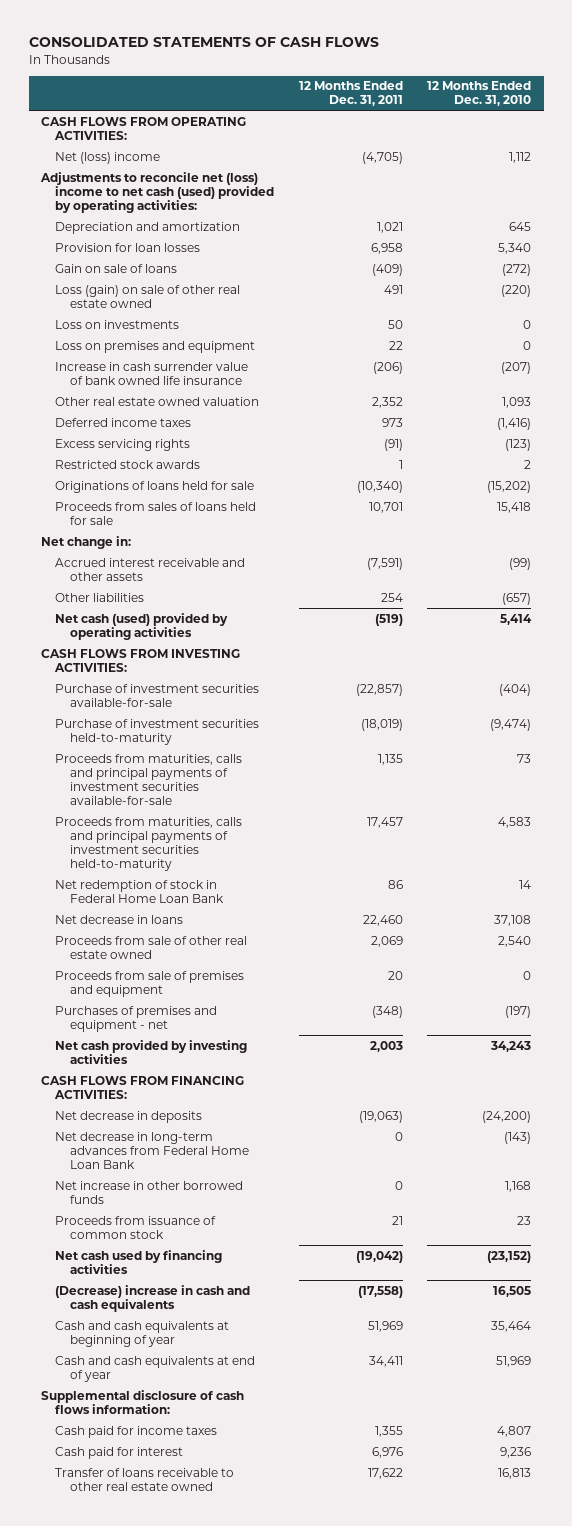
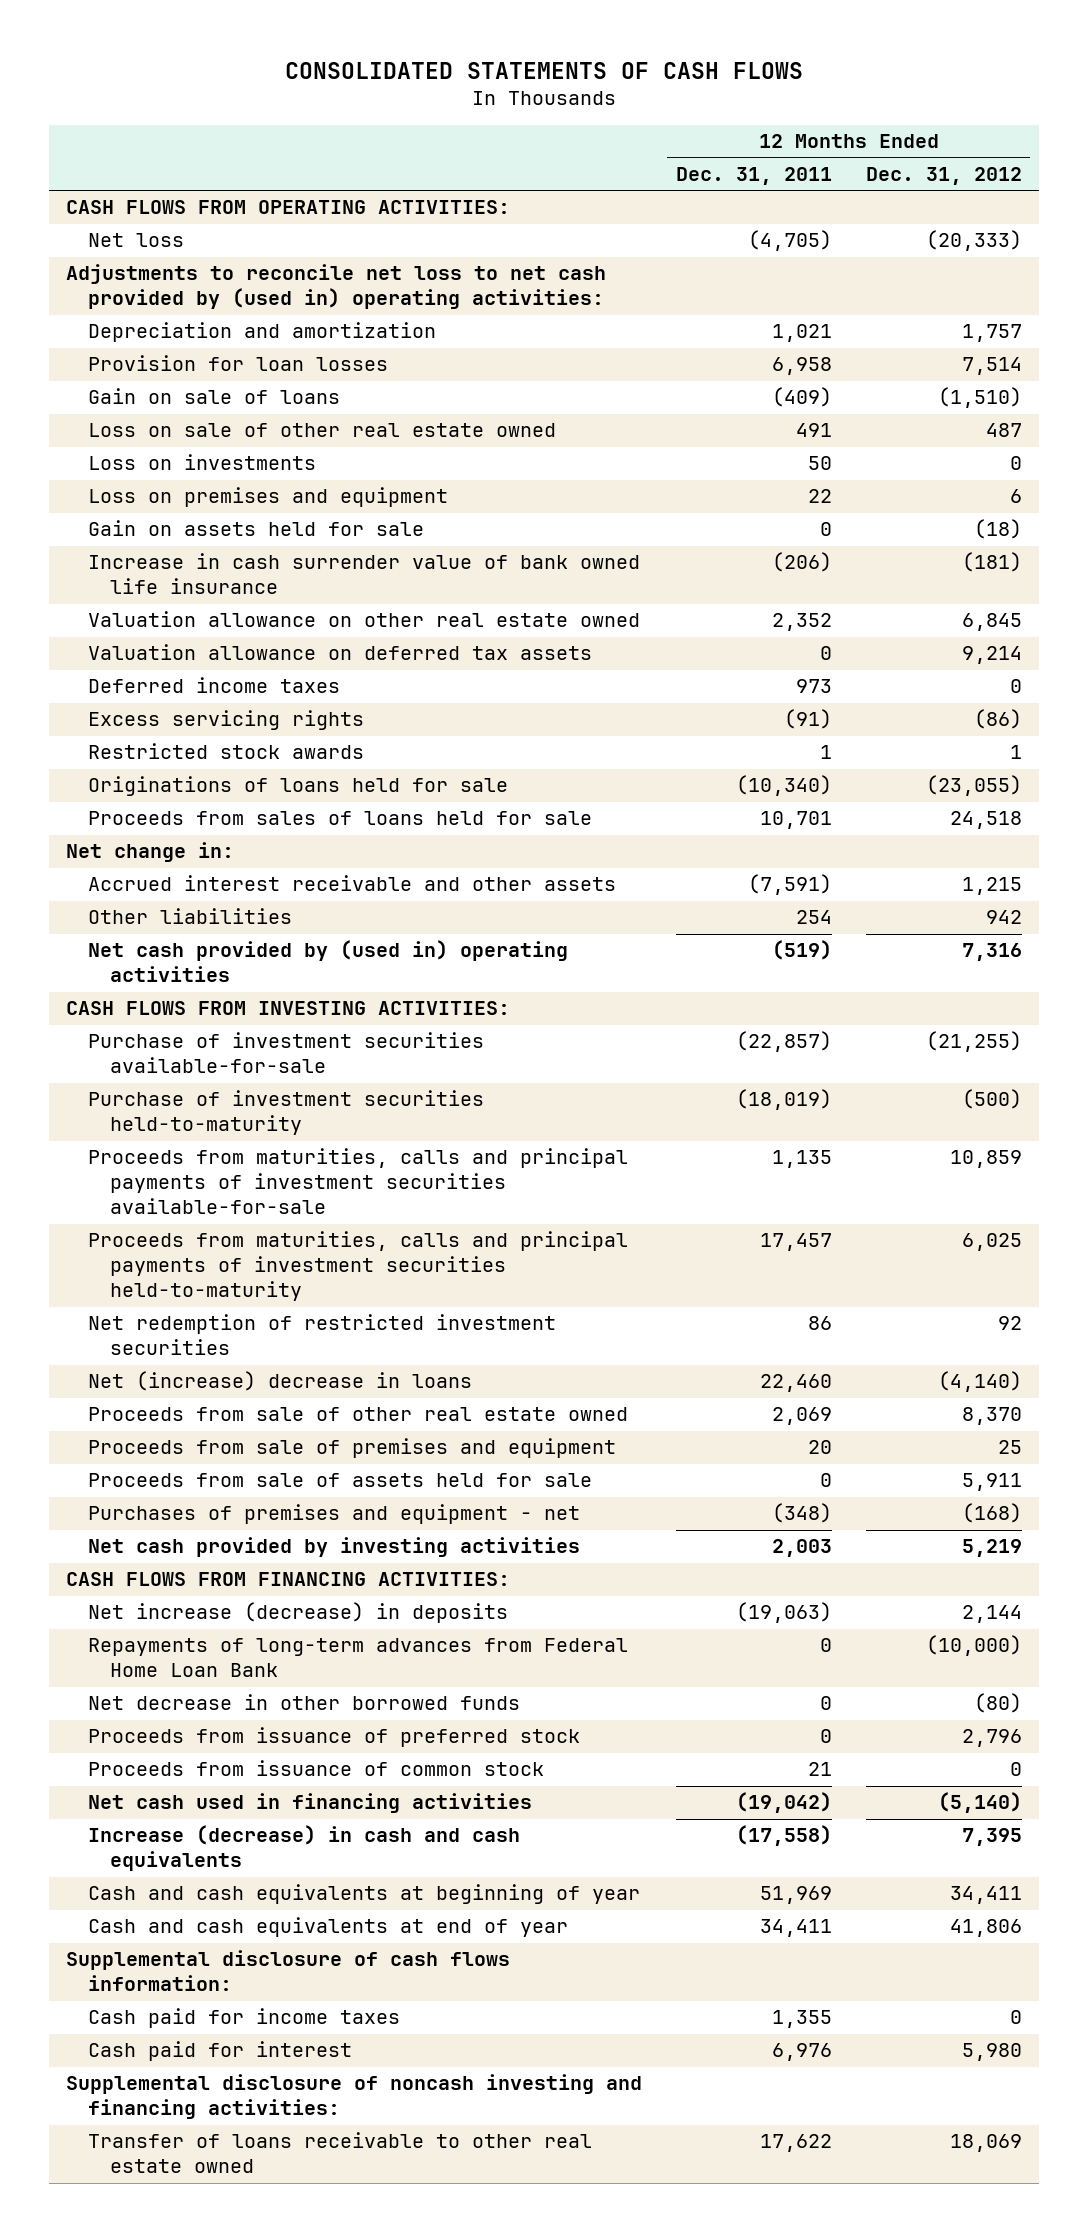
- | 12 Months Ended Dec. 31, 2011 | 12 Months Ended Dec. 31, 2010
+ | 12 Months Ended Dec. 31, 2011 | 12 Months Ended Dec. 31, 2012
- Net (loss) income | (4,705) | 1,112
- Adjustments to reconcile net (loss) income to net cash (used) provided by operating activities:
+ Net loss | (4,705) | (20,333)
+ Adjustments to reconcile net loss to net cash provided by (used in) operating activities:
- Loss (gain) on sale of other real estate owned | 491 | (220)
+ Loss on sale of other real estate owned | 491 | 487
+ Gain on assets held for sale | 0 | (18)
- Other real estate owned valuation | 2,352 | 1,093
+ Valuation allowance on other real estate owned | 2,352 | 6,845
+ Valuation allowance on deferred tax assets | 0 | 9,214
- Net cash (used) provided by operating activities | (519) | 5,414
+ Net cash provided by (used in) operating activities | (519) | 7,316
- Net redemption of stock in Federal Home Loan Bank | 86 | 14
- Net decrease in loans | 22,460 | 37,108
+ Net redemption of restricted investment securities | 86 | 92
+ Net (increase) decrease in loans | 22,460 | (4,140)
+ Proceeds from sale of assets held for sale | 0 | 5,911
- Net decrease in deposits | (19,063) | (24,200)
- Net decrease in long-term advances from Federal Home Loan Bank | 0 | (143)
- Net increase in other borrowed funds | 0 | 1,168
+ Net increase (decrease) in deposits | (19,063) | 2,144
+ Repayments of long-term advances from Federal Home Loan Bank | 0 | (10,000)
+ Net decrease in other borrowed funds | 0 | (80)
+ Proceeds from issuance of preferred stock | 0 | 2,796
- Net cash used by financing activities | (19,042) | (23,152)
- (Decrease) increase in cash and cash equivalents | (17,558) | 16,505
+ Net cash used in financing activities | (19,042) | (5,140)
+ Increase (decrease) in cash and cash equivalents | (17,558) | 7,395
+ Supplemental disclosure of noncash investing and financing activities:

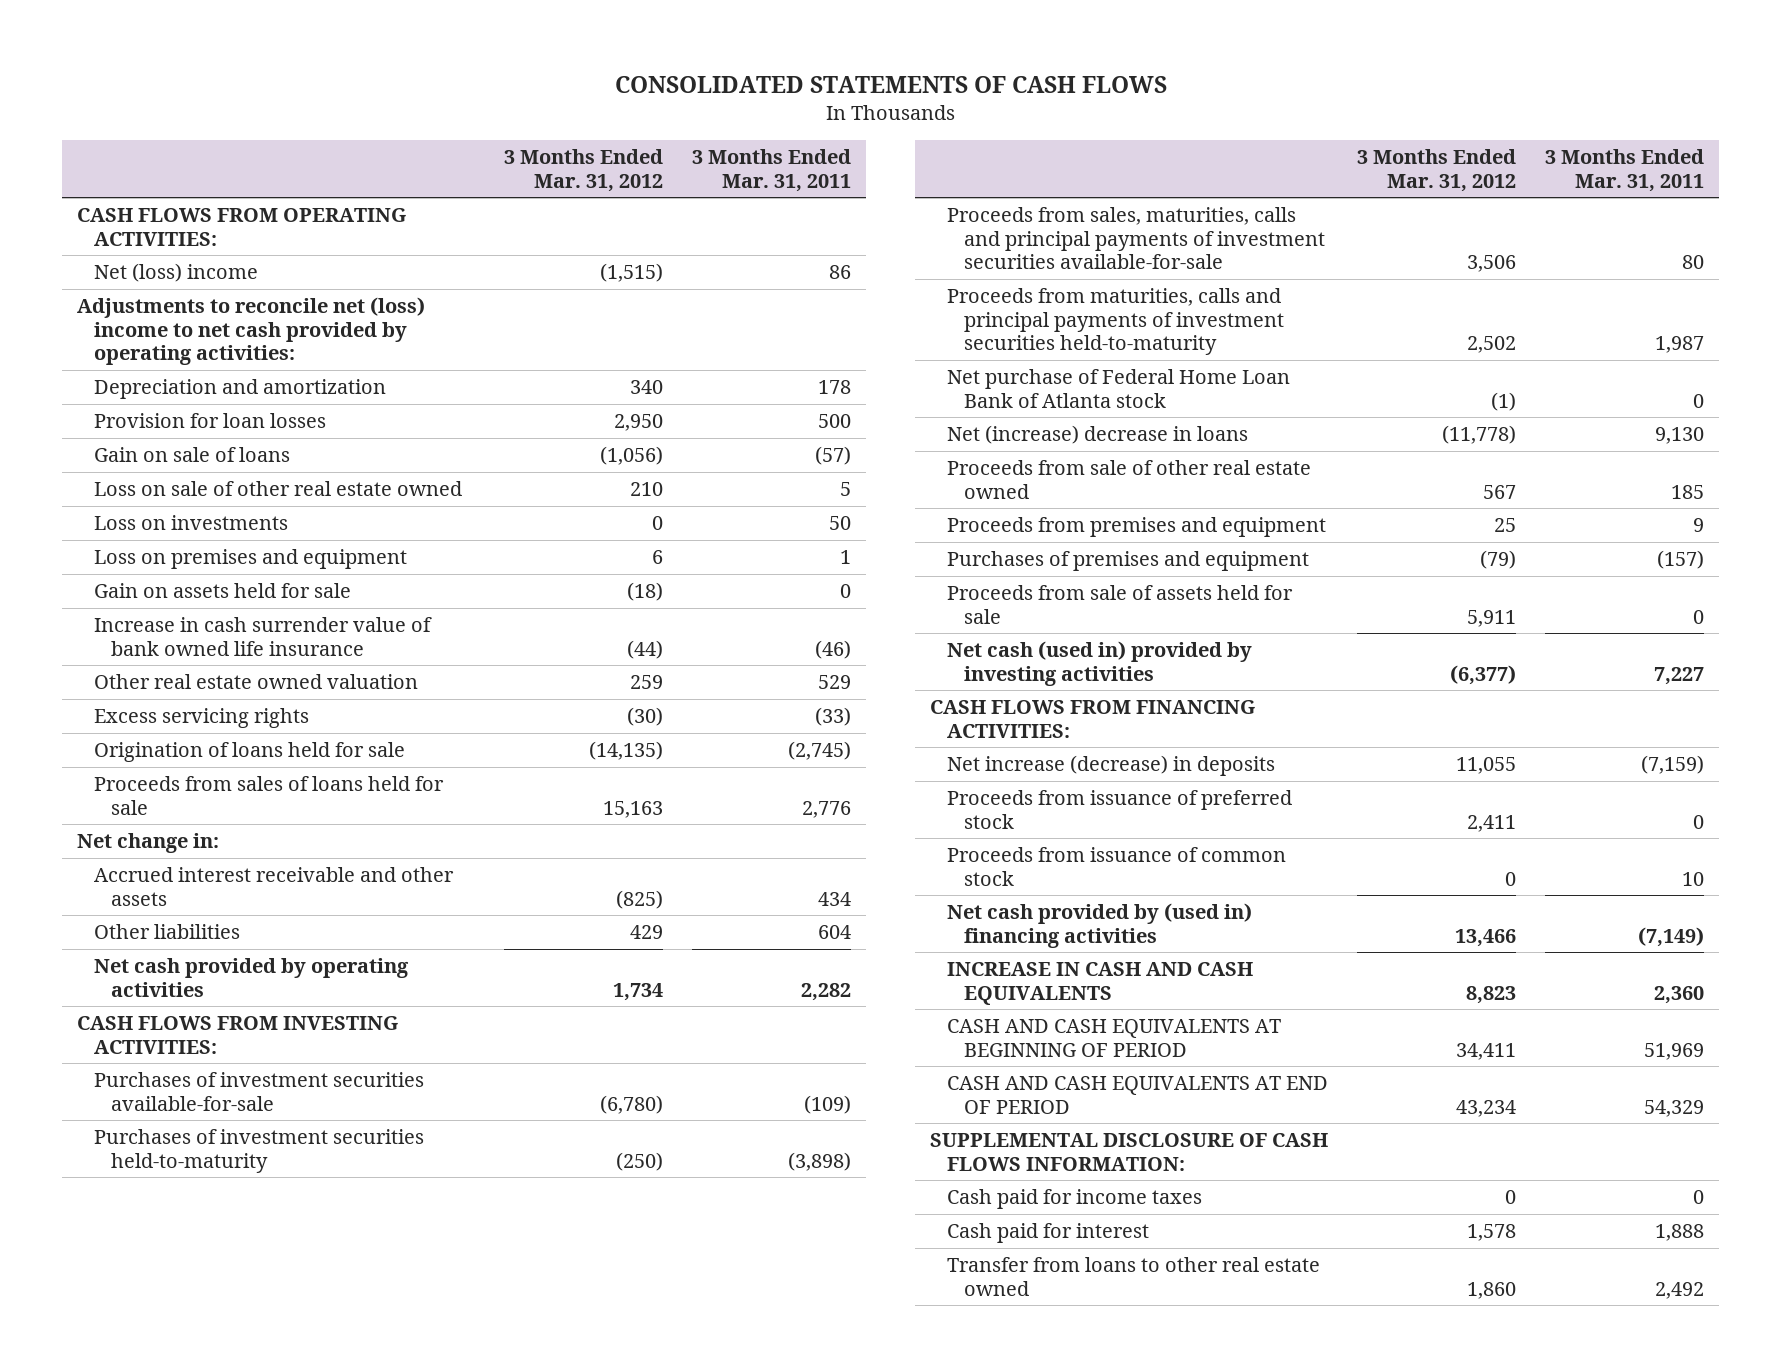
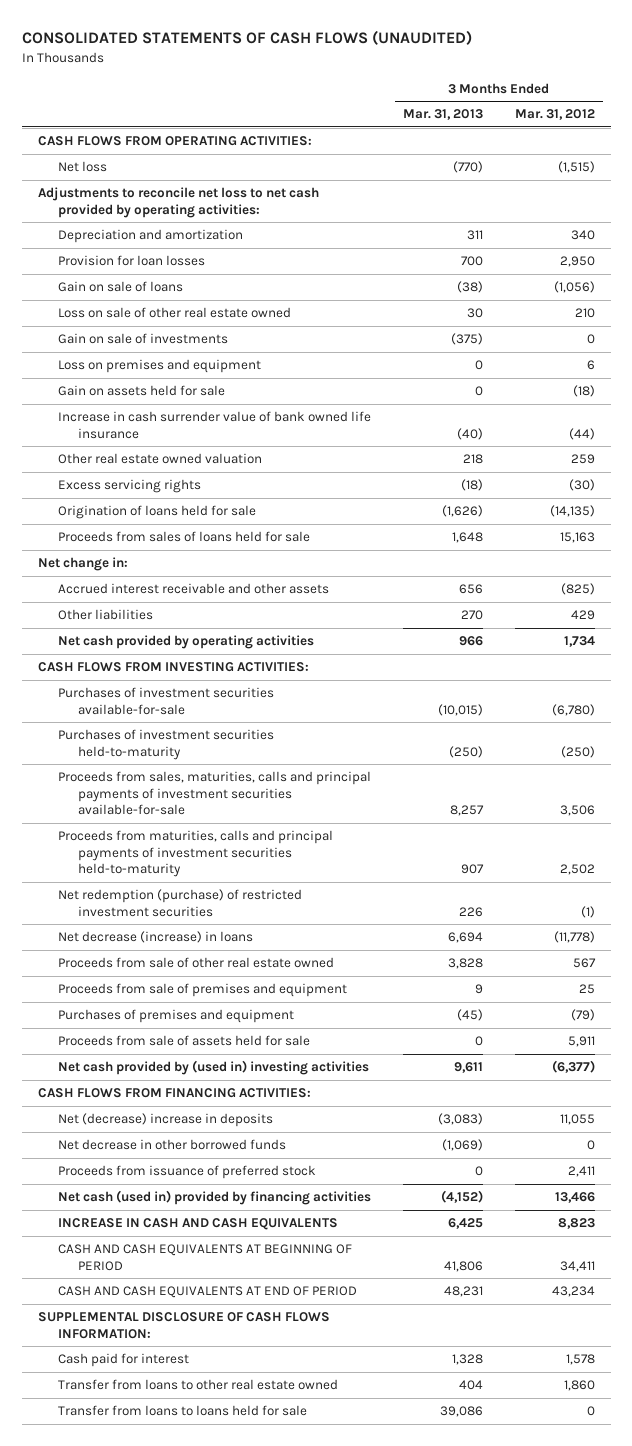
- CONSOLIDATED STATEMENTS OF CASH FLOWS
+ CONSOLIDATED STATEMENTS OF CASH FLOWS (UNAUDITED)
- | 3 Months Ended Mar. 31, 2012 | 3 Months Ended Mar. 31, 2011
+ | 3 Months Ended Mar. 31, 2013 | 3 Months Ended Mar. 31, 2012
- Net (loss) income | (1,515) | 86
- Adjustments to reconcile net (loss) income to net cash provided by operating activities:
+ Net loss | (770) | (1,515)
+ Adjustments to reconcile net loss to net cash provided by operating activities:
- Loss on investments | 0 | 50
+ Gain on sale of investments | (375) | 0
- Net purchase of Federal Home Loan Bank of Atlanta stock | (1) | 0
- Net (increase) decrease in loans | (11,778) | 9,130
+ Net redemption (purchase) of restricted investment securities | 226 | (1)
+ Net decrease (increase) in loans | 6,694 | (11,778)
- Proceeds from premises and equipment | 25 | 9
+ Proceeds from sale of premises and equipment | 9 | 25
- Net cash (used in) provided by investing activities | (6,377) | 7,227
+ Net cash provided by (used in) investing activities | 9,611 | (6,377)
- Net increase (decrease) in deposits | 11,055 | (7,159)
+ Net (decrease) increase in deposits | (3,083) | 11,055
+ Net decrease in other borrowed funds | (1,069) | 0
- Proceeds from issuance of common stock | 0 | 10
- Net cash provided by (used in) financing activities | 13,466 | (7,149)
+ Net cash (used in) provided by financing activities | (4,152) | 13,466
- Cash paid for income taxes | 0 | 0
+ Transfer from loans to loans held for sale | 39,086 | 0

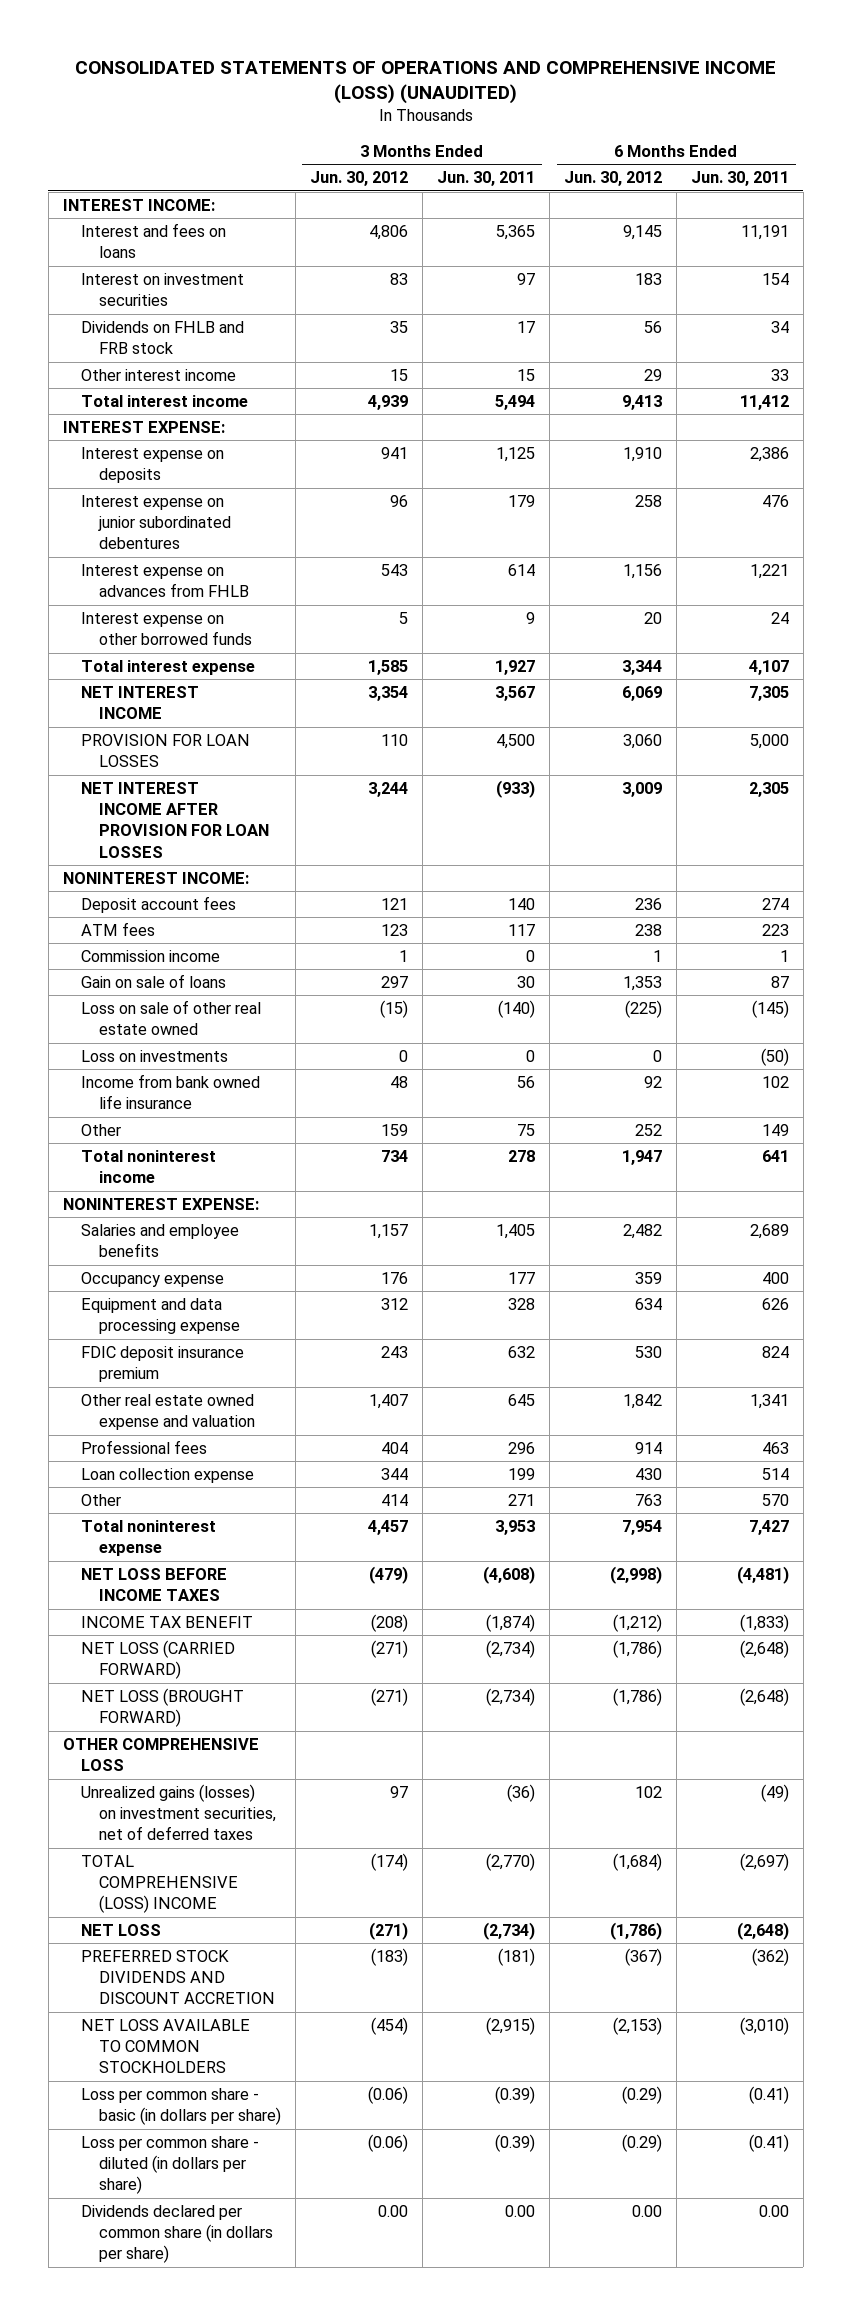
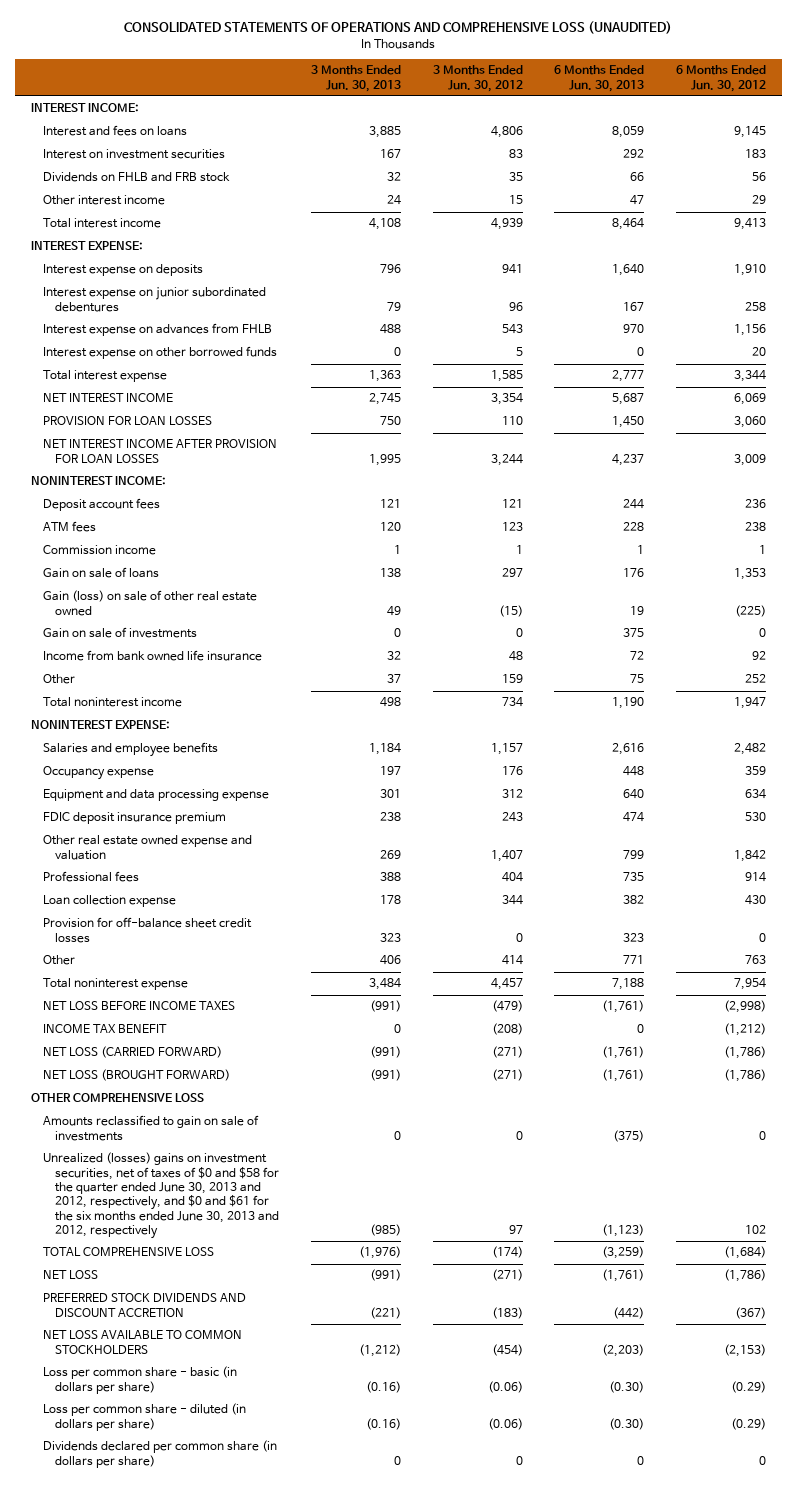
- CONSOLIDATED STATEMENTS OF OPERATIONS AND COMPREHENSIVE INCOME (LOSS) (UNAUDITED)
+ CONSOLIDATED STATEMENTS OF OPERATIONS AND COMPREHENSIVE LOSS (UNAUDITED)
- | 3 Months Ended Jun. 30, 2012 | 3 Months Ended Jun. 30, 2011 | 6 Months Ended Jun. 30, 2012 | 6 Months Ended Jun. 30, 2011
+ | 3 Months Ended Jun. 30, 2013 | 3 Months Ended Jun. 30, 2012 | 6 Months Ended Jun. 30, 2013 | 6 Months Ended Jun. 30, 2012
- Loss on sale of other real estate owned | (15) | (140) | (225) | (145)
- Loss on investments | 0 | 0 | 0 | (50)
+ Gain (loss) on sale of other real estate owned | 49 | (15) | 19 | (225)
+ Gain on sale of investments | 0 | 0 | 375 | 0
+ Provision for off-balance sheet credit losses | 323 | 0 | 323 | 0
- Unrealized gains (losses) on investment securities, net of deferred taxes | 97 | (36) | 102 | (49)
- TOTAL COMPREHENSIVE (LOSS) INCOME | (174) | (2,770) | (1,684) | (2,697)
+ Amounts reclassified to gain on sale of investments | 0 | 0 | (375) | 0
+ Unrealized (losses) gains on investment securities, net of taxes of $0 and $58 for the quarter ended June 30, 2013 and 2012, respectively, and $0 and $61 for the six months ended June 30, 2013 and 2012, respectively | (985) | 97 | (1,123) | 102
+ TOTAL COMPREHENSIVE LOSS | (1,976) | (174) | (3,259) | (1,684)
- Dividends declared per common share (in dollars per share) | 0.00 | 0.00 | 0.00 | 0.00
+ Dividends declared per common share (in dollars per share) | 0 | 0 | 0 | 0

